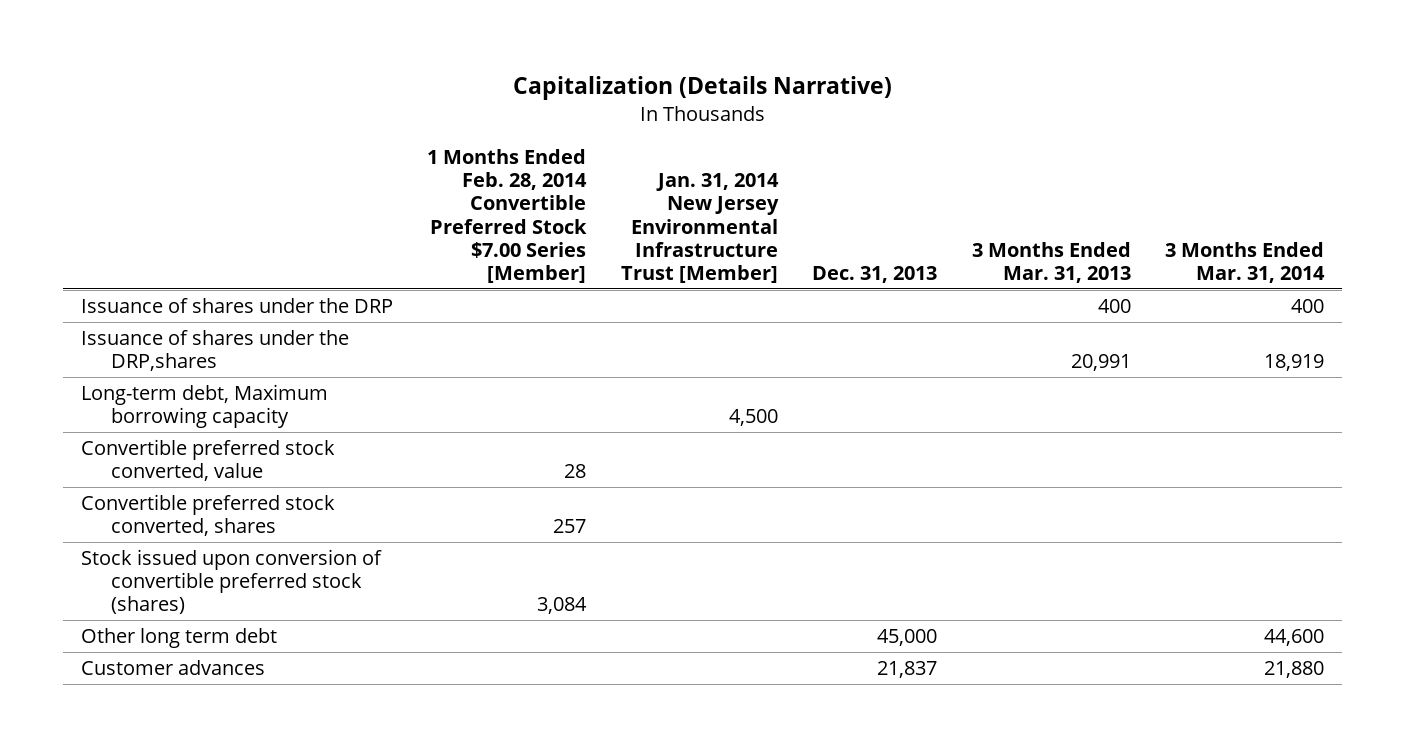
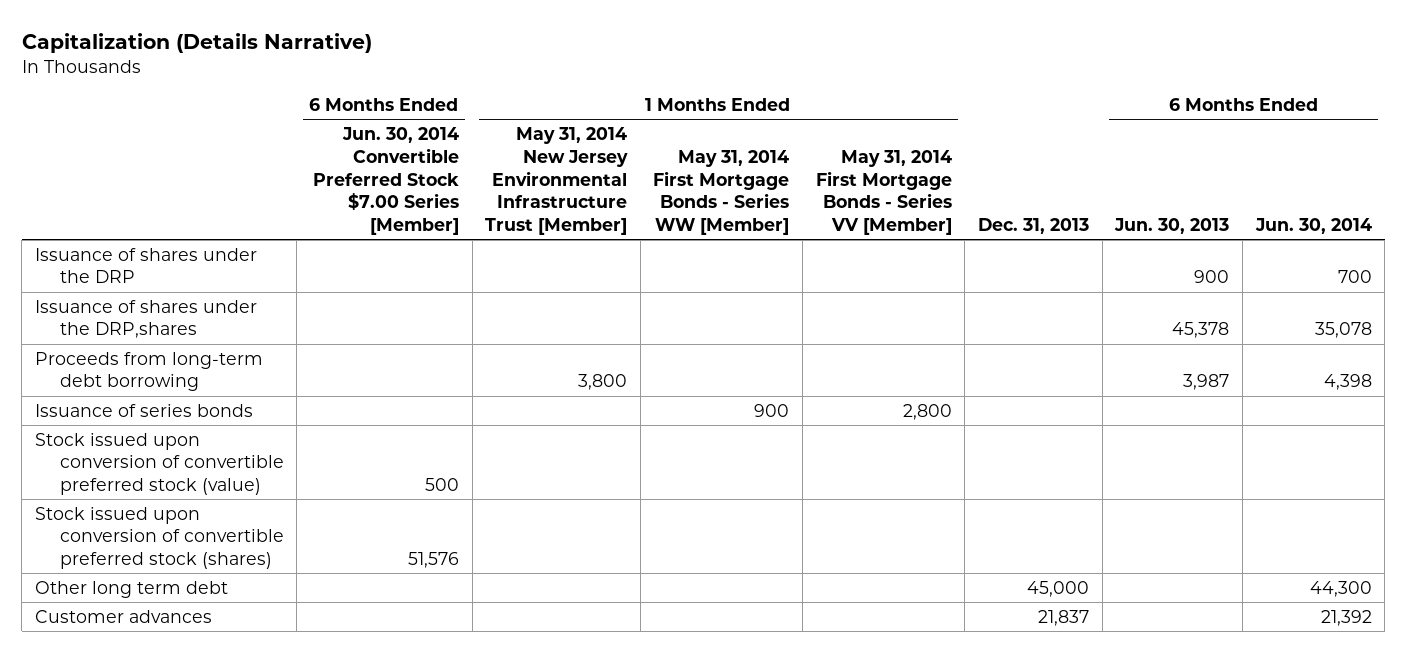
- | 1 Months Ended Feb. 28, 2014 Convertible Preferred Stock $7.00 Series [Member] | Jan. 31, 2014 New Jersey Environmental Infrastructure Trust [Member] | Dec. 31, 2013 | 3 Months Ended Mar. 31, 2013 | 3 Months Ended Mar. 31, 2014
+ | 6 Months Ended Jun. 30, 2014 Convertible Preferred Stock $7.00 Series [Member] | 1 Months Ended May 31, 2014 New Jersey Environmental Infrastructure Trust [Member] | 1 Months Ended May 31, 2014 First Mortgage Bonds - Series WW [Member] | 1 Months Ended May 31, 2014 First Mortgage Bonds - Series VV [Member] | Dec. 31, 2013 | 6 Months Ended Jun. 30, 2013 | 6 Months Ended Jun. 30, 2014
- Long-term debt, Maximum borrowing capacity | | 4,500 | | |
- Convertible preferred stock converted, value | 28 | | | |
- Convertible preferred stock converted, shares | 257 | | | |
+ Proceeds from long-term debt borrowing | | 3,800 | | | | 3,987 | 4,398
+ Issuance of series bonds | | | 900 | 2,800 | | |
+ Stock issued upon conversion of convertible preferred stock (value) | 500 | | | | | |

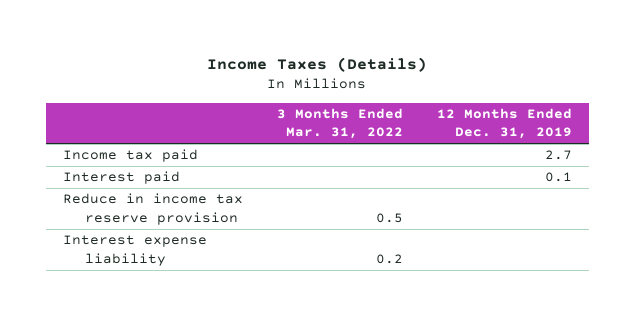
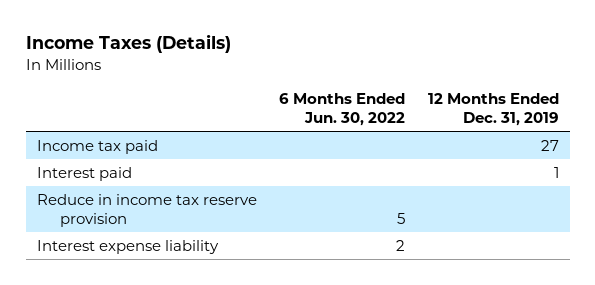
- | 3 Months Ended Mar. 31, 2022 | 12 Months Ended Dec. 31, 2019
+ | 6 Months Ended Jun. 30, 2022 | 12 Months Ended Dec. 31, 2019
- Income tax paid | | 2.7
- Interest paid | | 0.1
+ Income tax paid | | 27
+ Interest paid | | 1

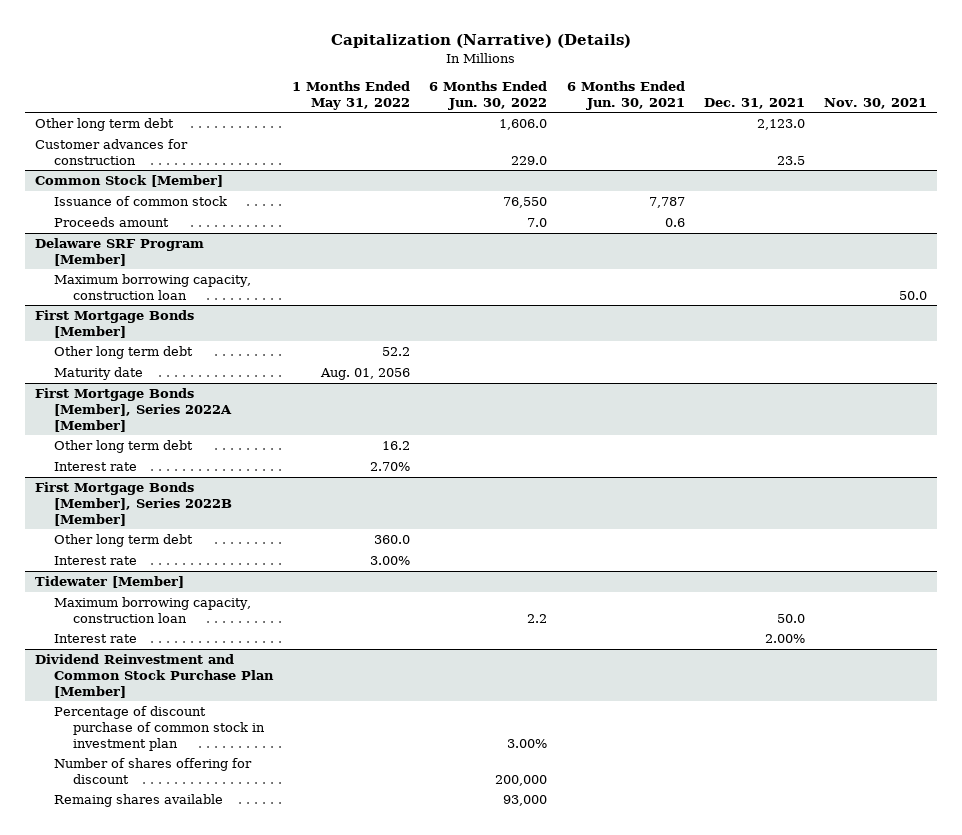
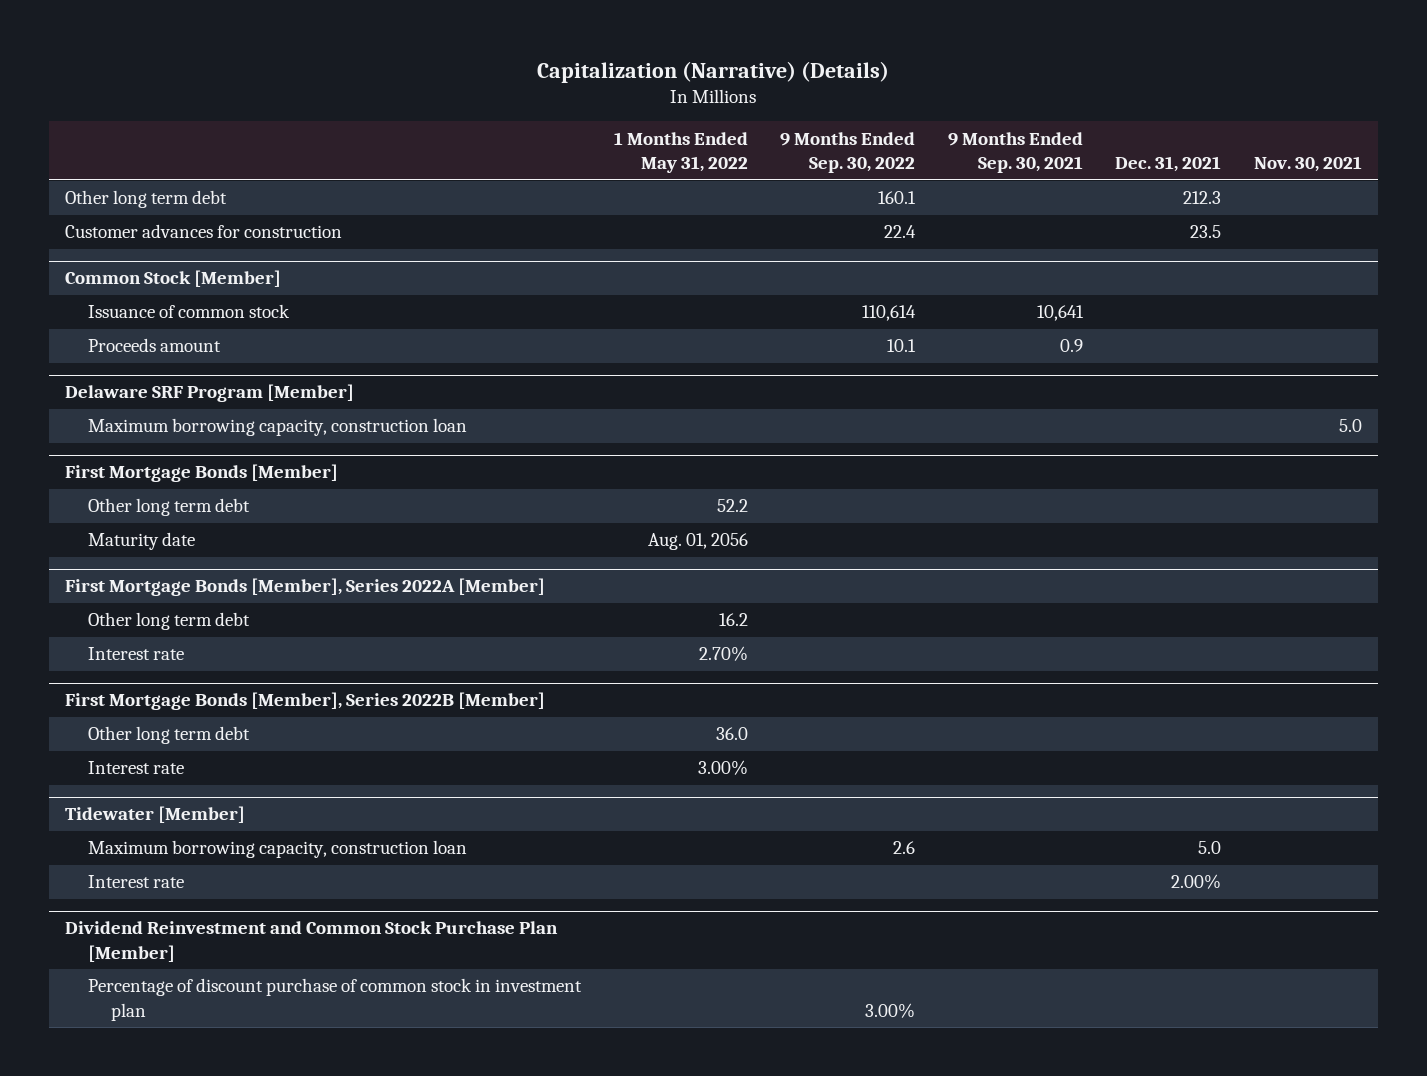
- | 1 Months Ended May 31, 2022 | 6 Months Ended Jun. 30, 2022 | 6 Months Ended Jun. 30, 2021 | Dec. 31, 2021 | Nov. 30, 2021
+ | 1 Months Ended May 31, 2022 | 9 Months Ended Sep. 30, 2022 | 9 Months Ended Sep. 30, 2021 | Dec. 31, 2021 | Nov. 30, 2021
- Other long term debt | | 1,606.0 | | 2,123.0 |
+ Other long term debt | | 160.1 | | 212.3 |
@ Delaware SRF Program [Member]
- Maximum borrowing capacity, construction loan | | | | | 50.0
+ Maximum borrowing capacity, construction loan | | | | | 5.0
@ First Mortgage Bonds [Member], Series 2022B [Member]
- Other long term debt | 360.0 | | | |
+ Other long term debt | 36.0 | | | |
@ Tidewater [Member]
- Maximum borrowing capacity, construction loan | | 2.2 | | 50.0 |
+ Maximum borrowing capacity, construction loan | | 2.6 | | 5.0 |
@ Dividend Reinvestment and Common Stock Purchase Plan [Member]
- Number of shares offering for discount | | 200,000 | | |
- Remaing shares available | | 93,000 | | |

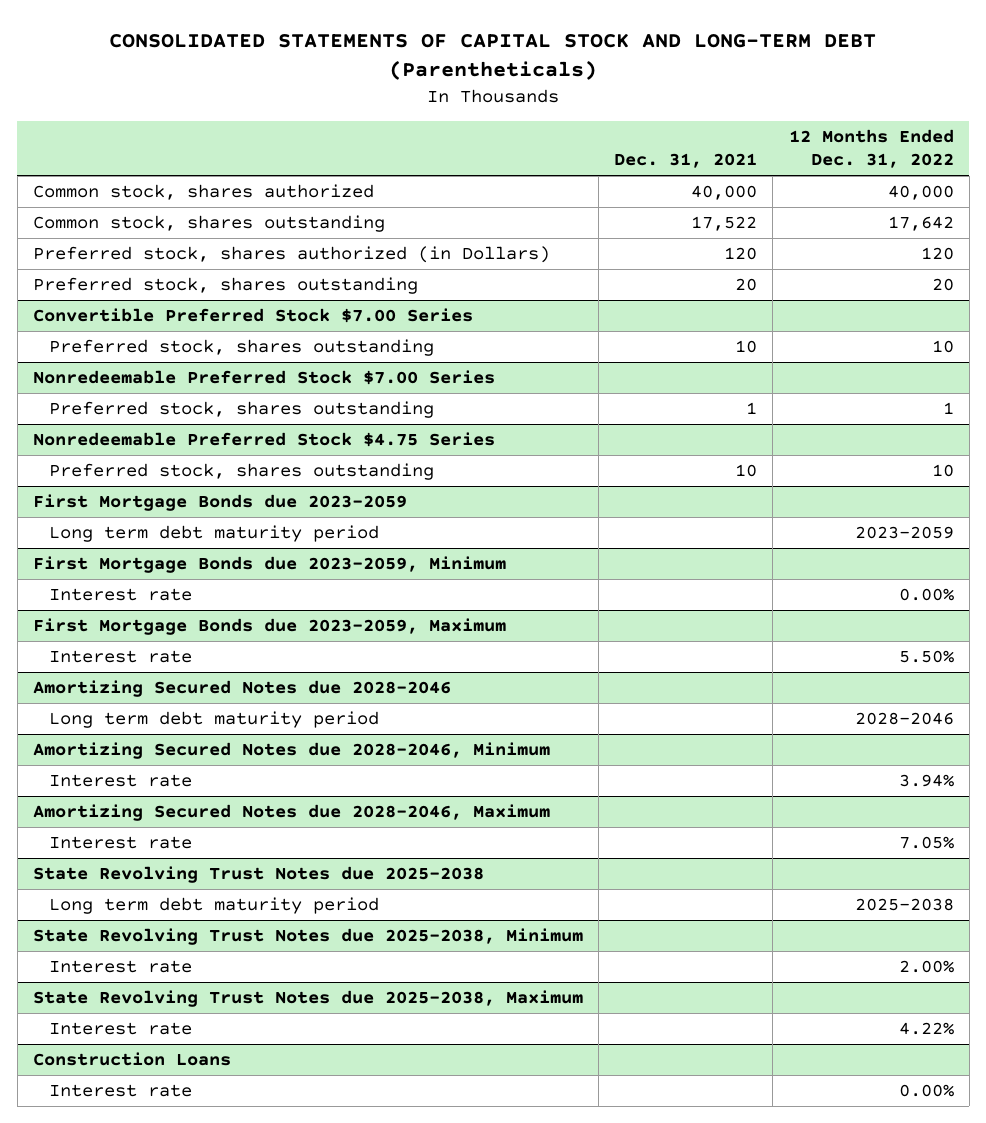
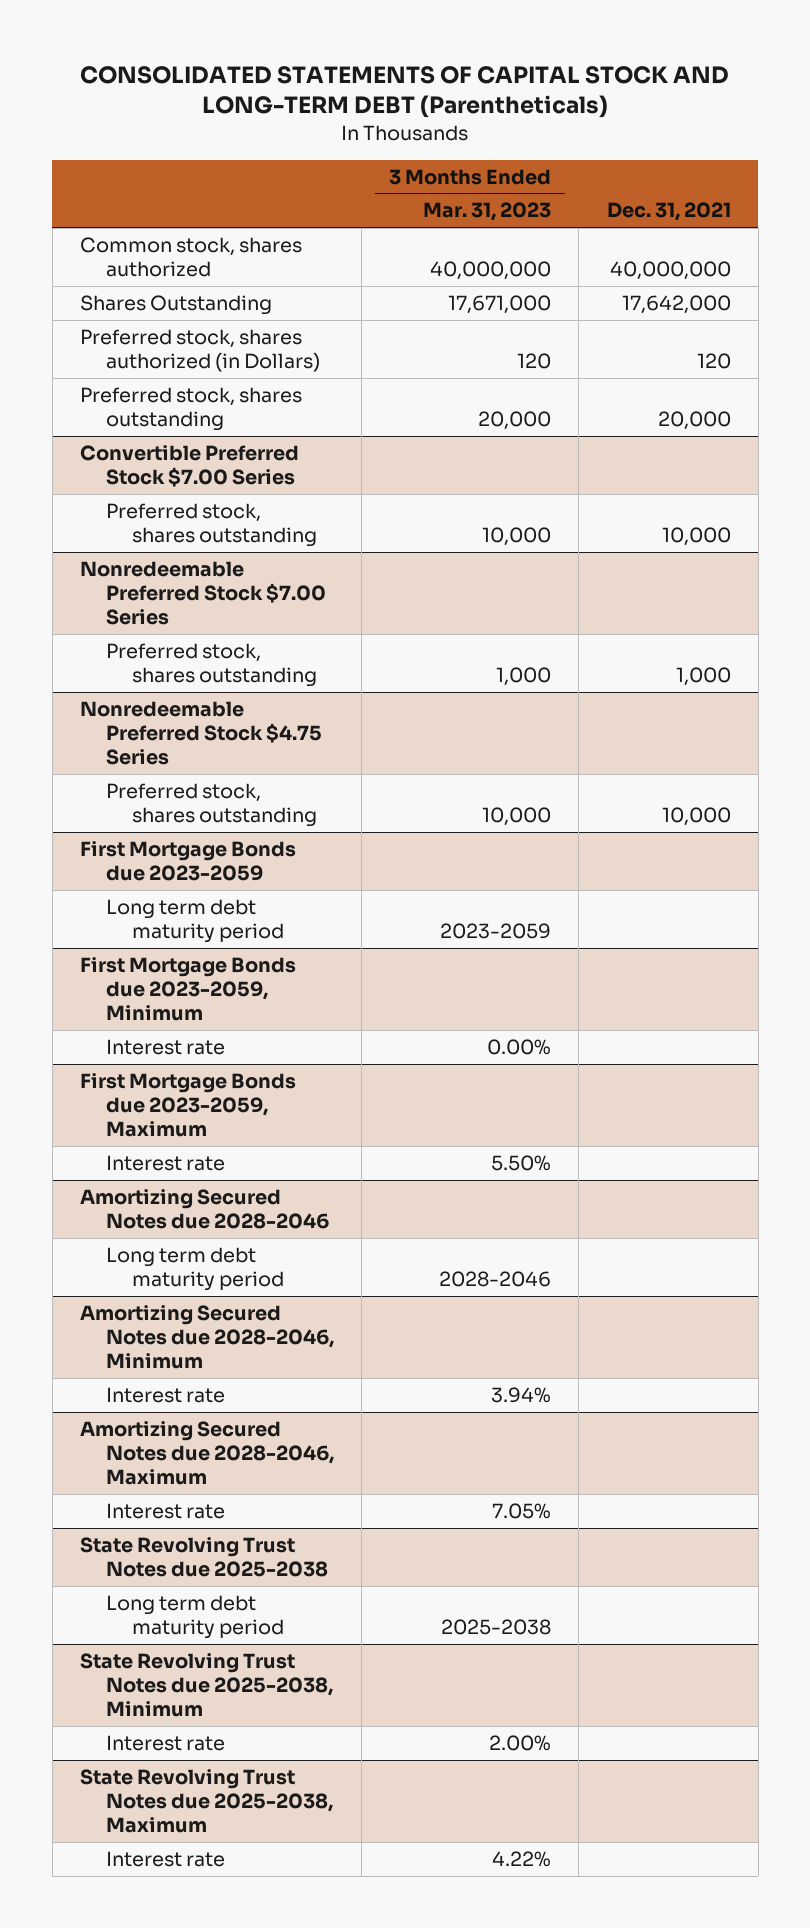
- | Dec. 31, 2021 | 12 Months Ended Dec. 31, 2022
+ | 3 Months Ended Mar. 31, 2023 | Dec. 31, 2021
- Common stock, shares authorized | 40,000 | 40,000
- Common stock, shares outstanding | 17,522 | 17,642
+ Common stock, shares authorized | 40,000,000 | 40,000,000
+ Shares Outstanding | 17,671,000 | 17,642,000
- Preferred stock, shares outstanding | 20 | 20
+ Preferred stock, shares outstanding | 20,000 | 20,000
@ Convertible Preferred Stock $7.00 Series
- Preferred stock, shares outstanding | 10 | 10
+ Preferred stock, shares outstanding | 10,000 | 10,000
@ Nonredeemable Preferred Stock $7.00 Series
- Preferred stock, shares outstanding | 1 | 1
+ Preferred stock, shares outstanding | 1,000 | 1,000
@ Nonredeemable Preferred Stock $4.75 Series
- Preferred stock, shares outstanding | 10 | 10
+ Preferred stock, shares outstanding | 10,000 | 10,000
- Construction Loans
- Interest rate | | 0.00%

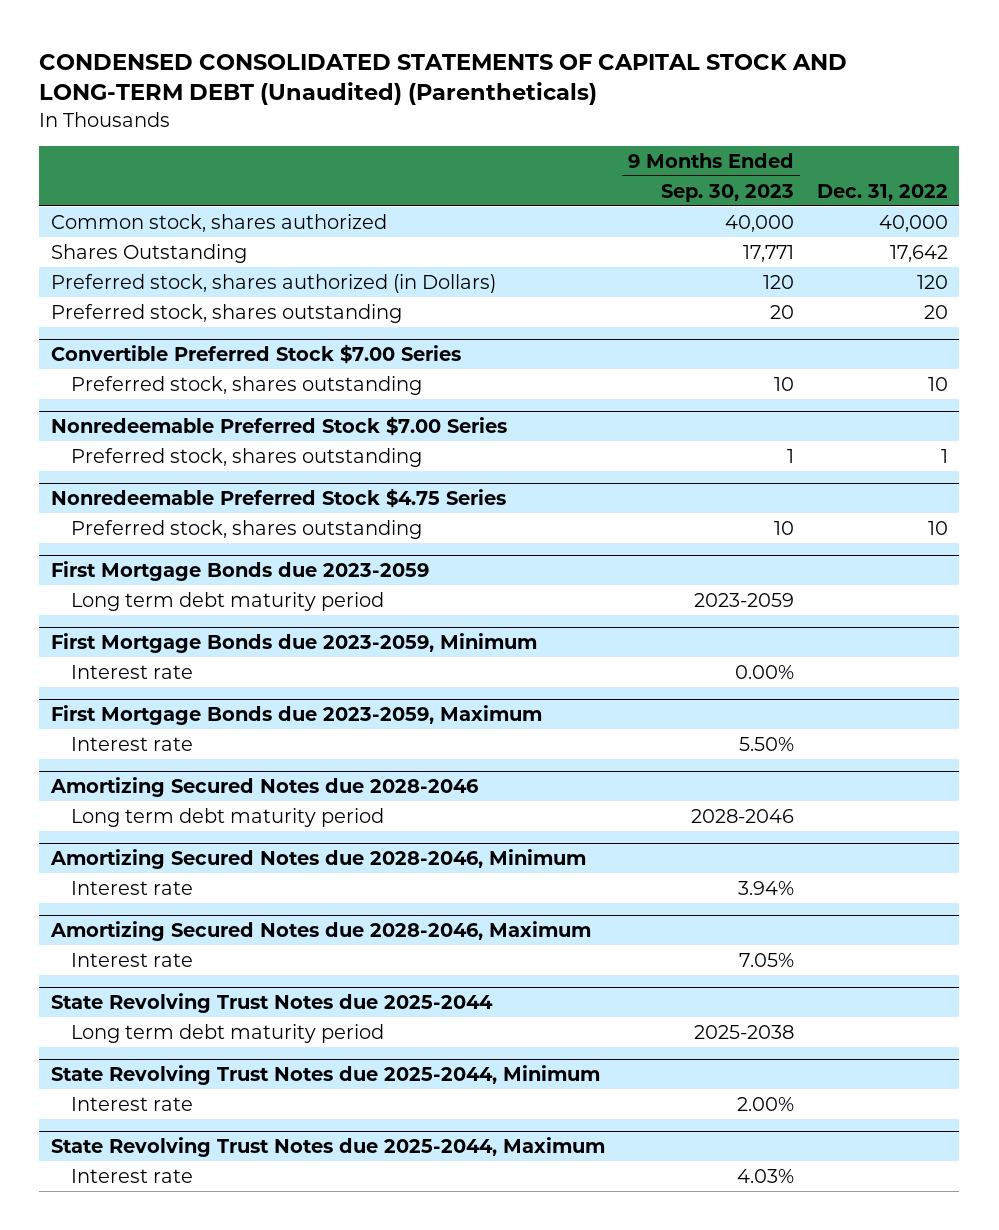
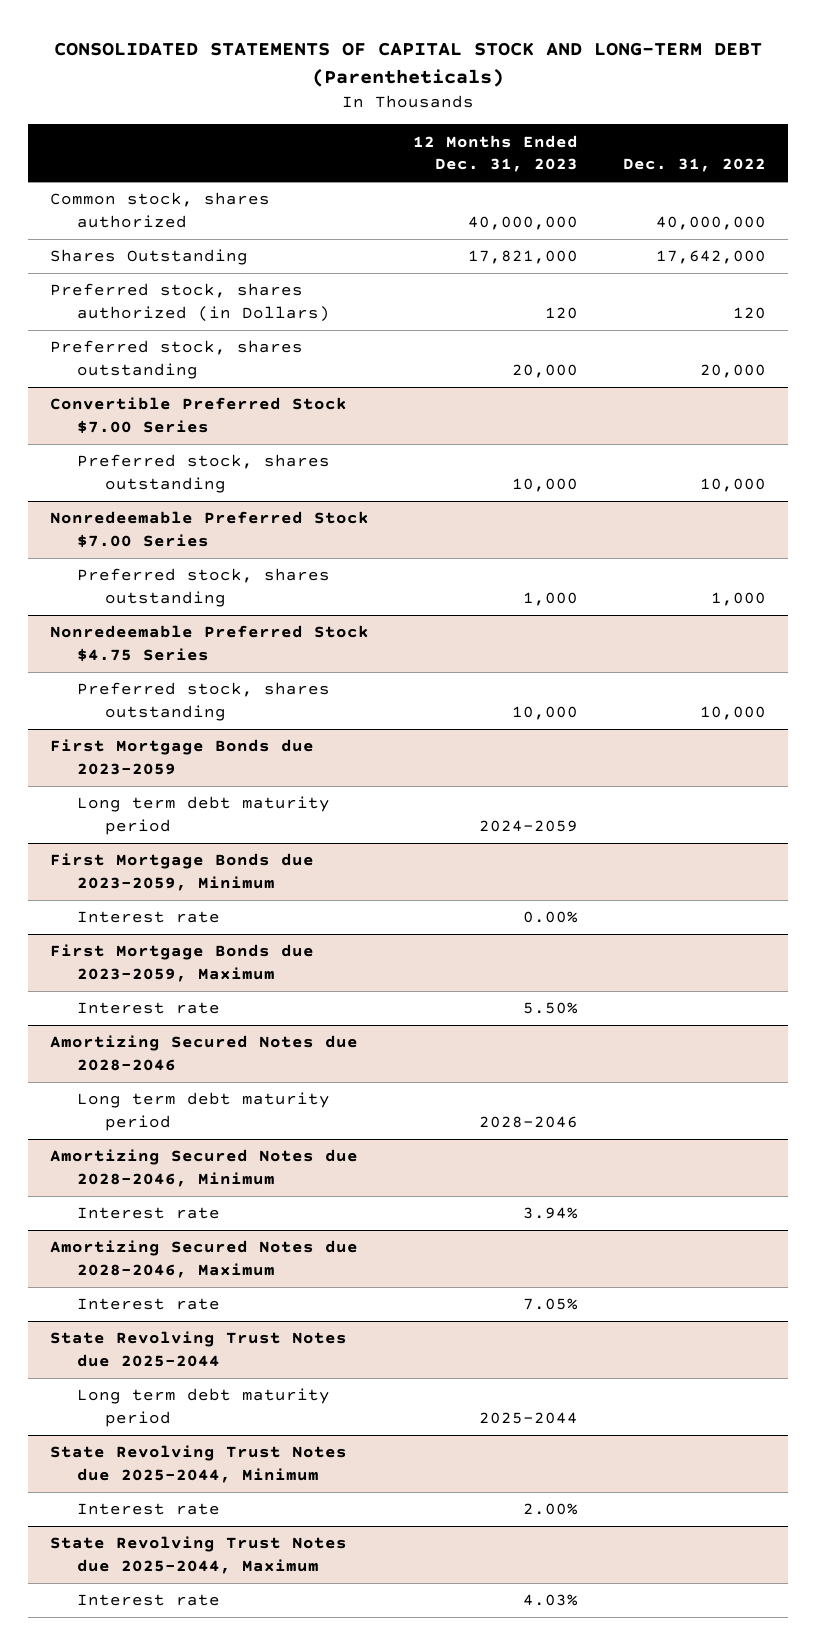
- CONDENSED CONSOLIDATED STATEMENTS OF CAPITAL STOCK AND LONG-TERM DEBT (Unaudited) (Parentheticals)
+ CONSOLIDATED STATEMENTS OF CAPITAL STOCK AND LONG-TERM DEBT (Parentheticals)
- | 9 Months Ended Sep. 30, 2023 | Dec. 31, 2022
+ | 12 Months Ended Dec. 31, 2023 | Dec. 31, 2022
- Common stock, shares authorized | 40,000 | 40,000
- Shares Outstanding | 17,771 | 17,642
+ Common stock, shares authorized | 40,000,000 | 40,000,000
+ Shares Outstanding | 17,821,000 | 17,642,000
- Preferred stock, shares outstanding | 20 | 20
+ Preferred stock, shares outstanding | 20,000 | 20,000
@ Convertible Preferred Stock $7.00 Series
- Preferred stock, shares outstanding | 10 | 10
+ Preferred stock, shares outstanding | 10,000 | 10,000
@ Nonredeemable Preferred Stock $7.00 Series
- Preferred stock, shares outstanding | 1 | 1
+ Preferred stock, shares outstanding | 1,000 | 1,000
@ Nonredeemable Preferred Stock $4.75 Series
- Preferred stock, shares outstanding | 10 | 10
+ Preferred stock, shares outstanding | 10,000 | 10,000

